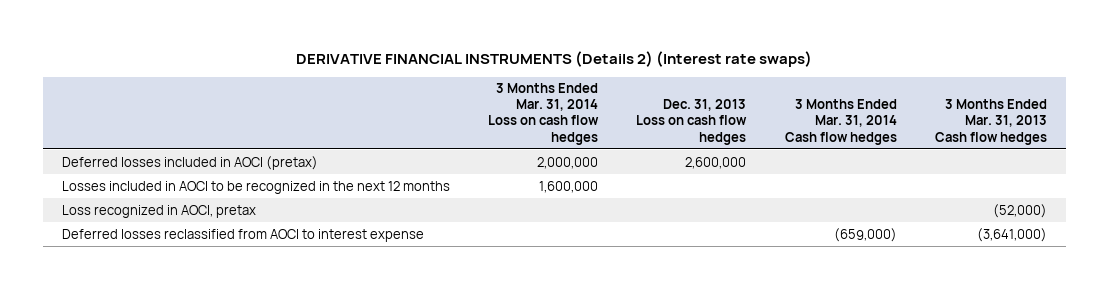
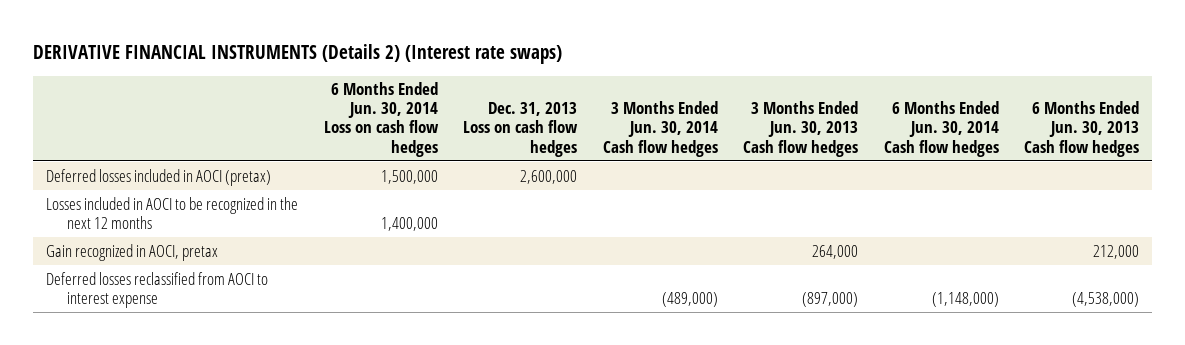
- | 3 Months Ended Mar. 31, 2014 Loss on cash flow hedges | Dec. 31, 2013 Loss on cash flow hedges | 3 Months Ended Mar. 31, 2014 Cash flow hedges | 3 Months Ended Mar. 31, 2013 Cash flow hedges
+ | 6 Months Ended Jun. 30, 2014 Loss on cash flow hedges | Dec. 31, 2013 Loss on cash flow hedges | 3 Months Ended Jun. 30, 2014 Cash flow hedges | 3 Months Ended Jun. 30, 2013 Cash flow hedges | 6 Months Ended Jun. 30, 2014 Cash flow hedges | 6 Months Ended Jun. 30, 2013 Cash flow hedges
- Loss recognized in AOCI, pretax | | | | (52,000)
+ Gain recognized in AOCI, pretax | | | | 264,000 | | 212,000

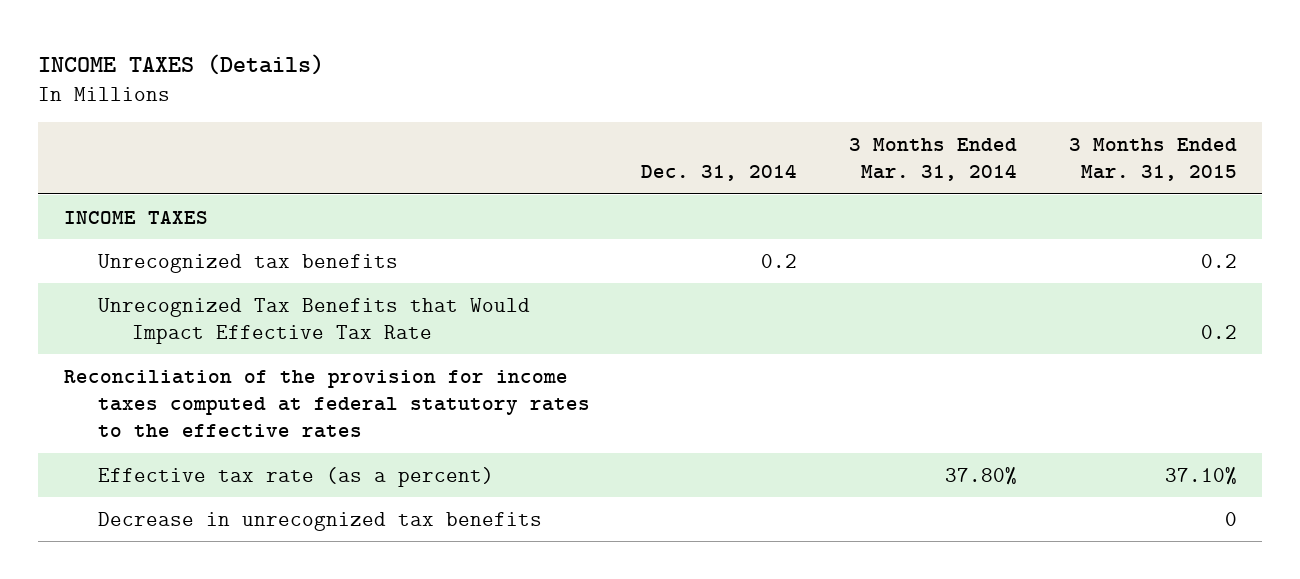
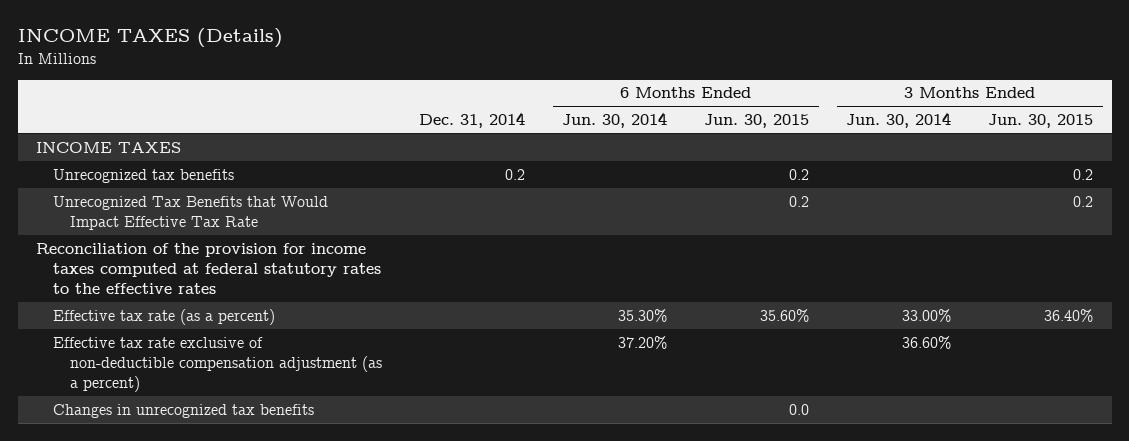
- | Dec. 31, 2014 | 3 Months Ended Mar. 31, 2014 | 3 Months Ended Mar. 31, 2015
+ | Dec. 31, 2014 | 6 Months Ended Jun. 30, 2014 | 6 Months Ended Jun. 30, 2015 | 3 Months Ended Jun. 30, 2014 | 3 Months Ended Jun. 30, 2015
- Decrease in unrecognized tax benefits | | | 0
+ Effective tax rate exclusive of non-deductible compensation adjustment (as a percent) | | 37.20% | | 36.60% |
+ Changes in unrecognized tax benefits | | | 0.0 | |

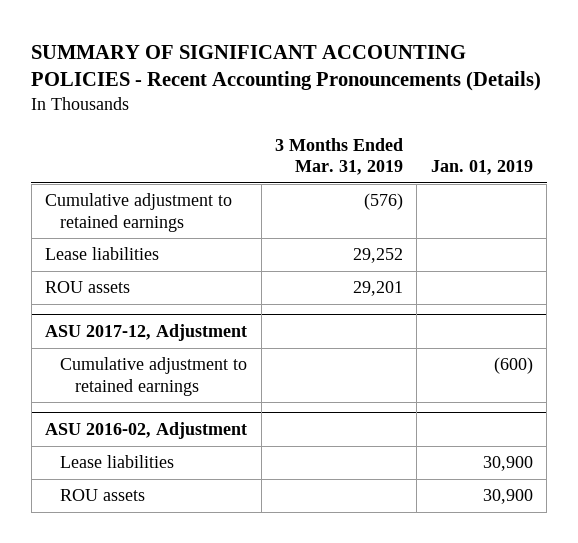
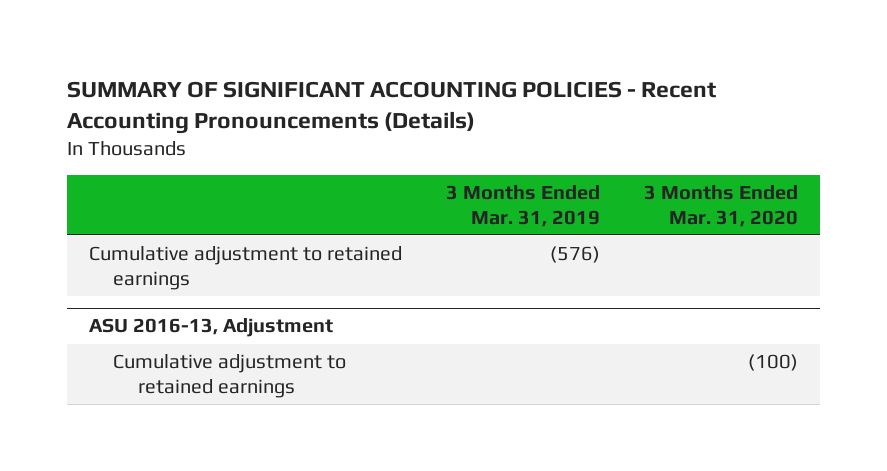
- | 3 Months Ended Mar. 31, 2019 | Jan. 01, 2019
+ | 3 Months Ended Mar. 31, 2019 | 3 Months Ended Mar. 31, 2020
- Lease liabilities | 29,252 |
- ROU assets | 29,201 |
- ASU 2017-12, Adjustment
- Cumulative adjustment to retained earnings | | (600)
- ASU 2016-02, Adjustment
- Lease liabilities | | 30,900
- ROU assets | | 30,900
+ ASU 2016-13, Adjustment
+ Cumulative adjustment to retained earnings | | (100)

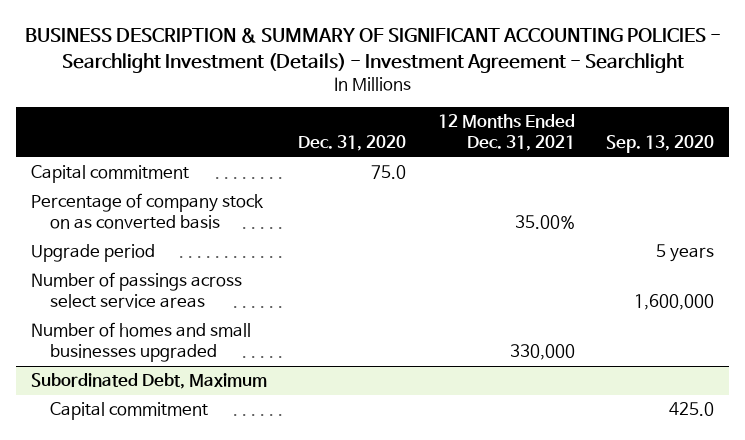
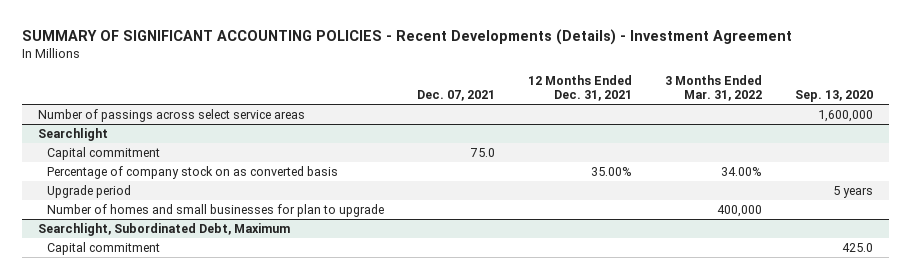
- BUSINESS DESCRIPTION & SUMMARY OF SIGNIFICANT ACCOUNTING POLICIES - Searchlight Investment (Details) - Investment Agreement - Searchlight
+ SUMMARY OF SIGNIFICANT ACCOUNTING POLICIES - Recent Developments (Details) - Investment Agreement
- | Dec. 31, 2020 | 12 Months Ended Dec. 31, 2021 | Sep. 13, 2020
+ | Dec. 07, 2021 | 12 Months Ended Dec. 31, 2021 | 3 Months Ended Mar. 31, 2022 | Sep. 13, 2020
- Capital commitment | 75.0 | |
- Percentage of company stock on as converted basis | | 35.00% |
- Upgrade period | | | 5 years
- Number of homes and small businesses upgraded | | 330,000 |
- Subordinated Debt, Maximum
+ Searchlight
+ Capital commitment | 75.0 | | |
+ Percentage of company stock on as converted basis | | 35.00% | 34.00% |
+ Upgrade period | | | | 5 years
+ Number of homes and small businesses for plan to upgrade | | | 400,000 |
+ Searchlight, Subordinated Debt, Maximum

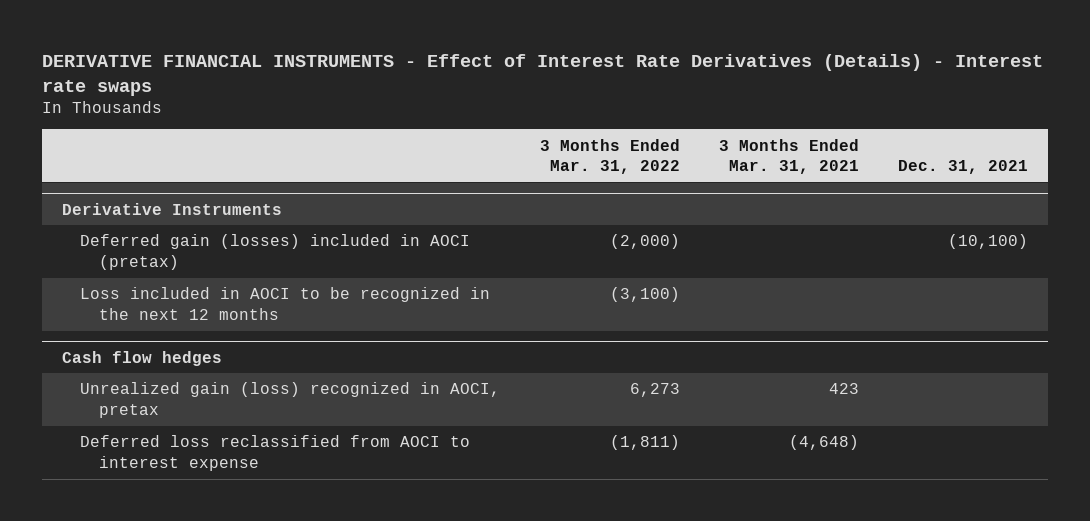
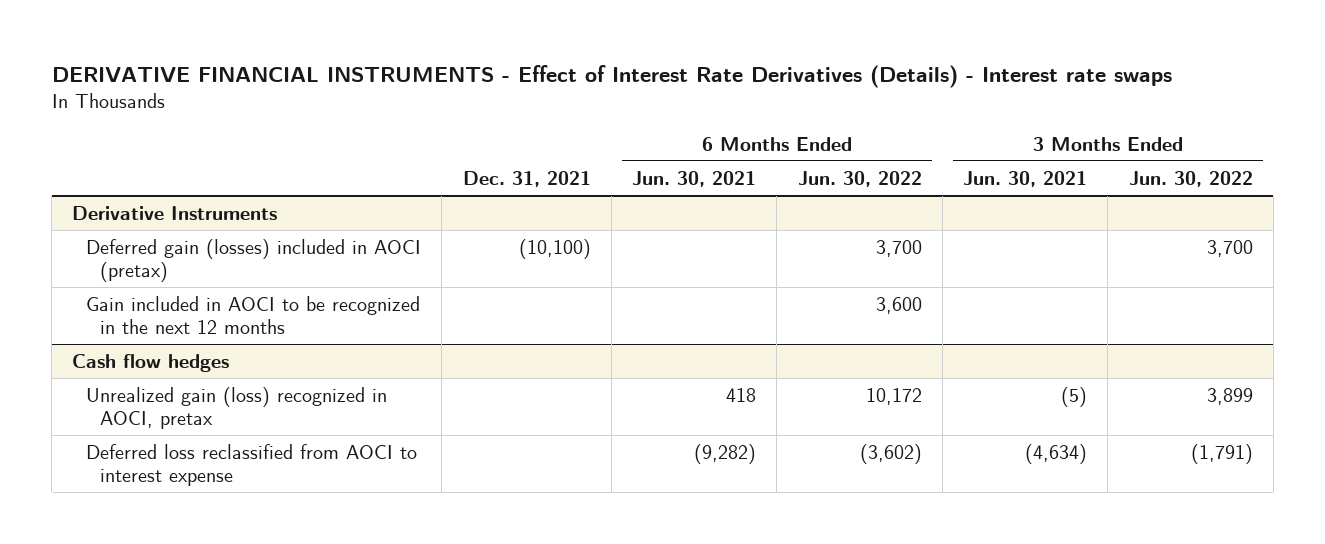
- | 3 Months Ended Mar. 31, 2022 | 3 Months Ended Mar. 31, 2021 | Dec. 31, 2021
+ | Dec. 31, 2021 | 6 Months Ended Jun. 30, 2021 | 6 Months Ended Jun. 30, 2022 | 3 Months Ended Jun. 30, 2021 | 3 Months Ended Jun. 30, 2022
@ Derivative Instruments
- Loss included in AOCI to be recognized in the next 12 months | (3,100) | |
+ Gain included in AOCI to be recognized in the next 12 months | | | 3,600 | |

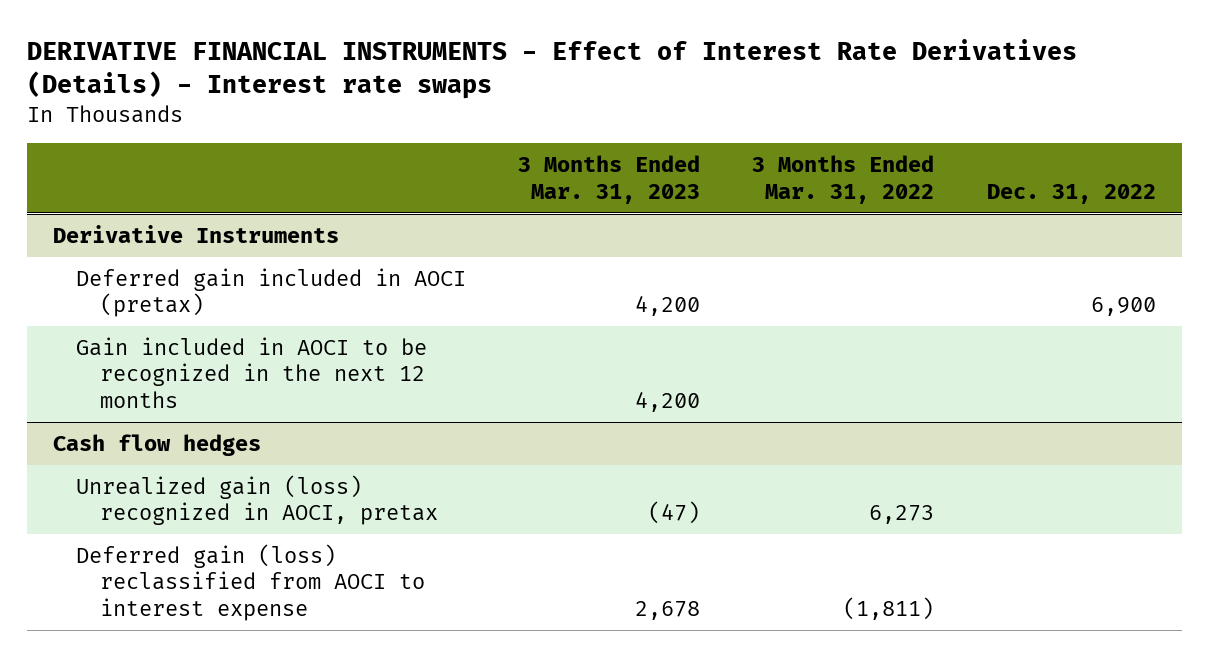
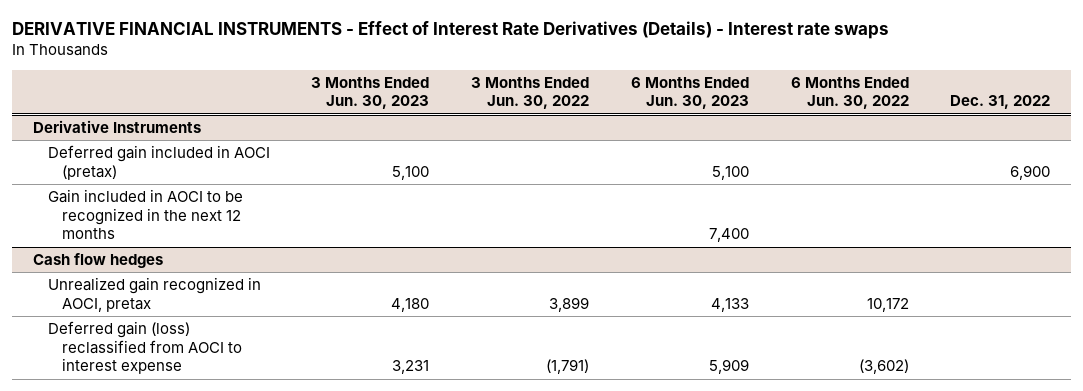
- | 3 Months Ended Mar. 31, 2023 | 3 Months Ended Mar. 31, 2022 | Dec. 31, 2022
+ | 3 Months Ended Jun. 30, 2023 | 3 Months Ended Jun. 30, 2022 | 6 Months Ended Jun. 30, 2023 | 6 Months Ended Jun. 30, 2022 | Dec. 31, 2022
@ Cash flow hedges
- Unrealized gain (loss) recognized in AOCI, pretax | (47) | 6,273 |
+ Unrealized gain recognized in AOCI, pretax | 4,180 | 3,899 | 4,133 | 10,172 |

